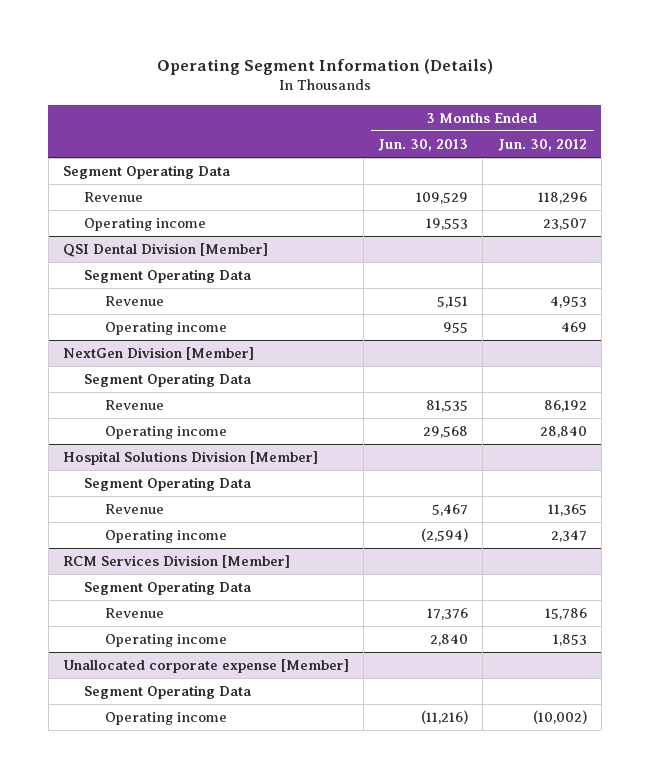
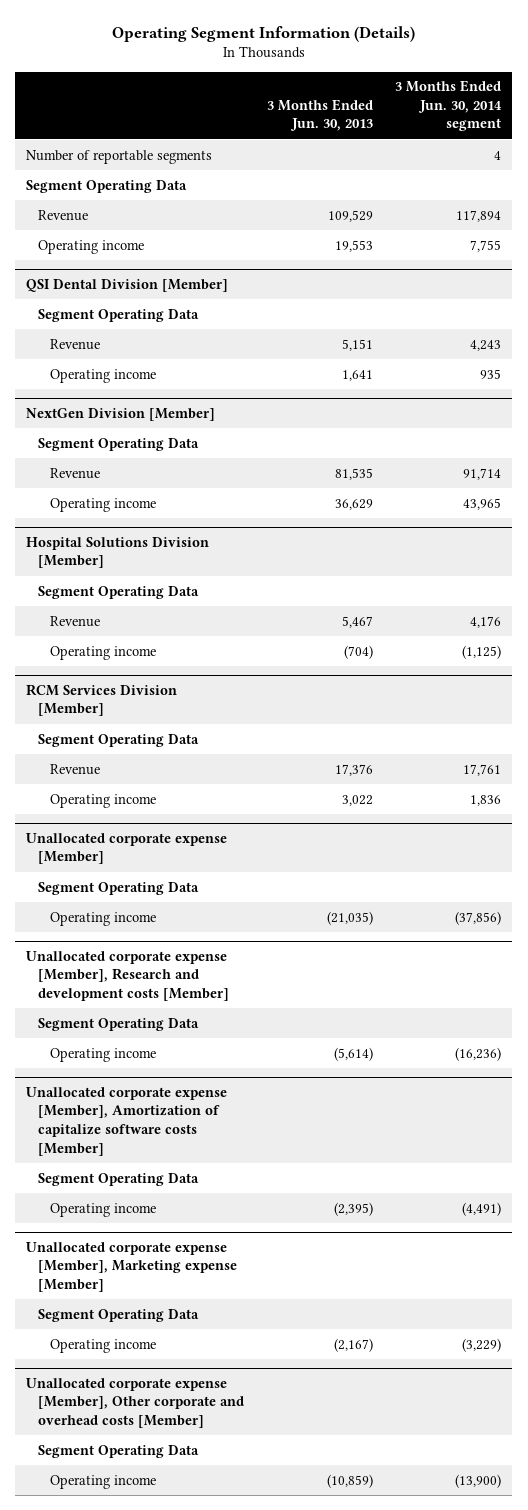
- | 3 Months Ended Jun. 30, 2013 | 3 Months Ended Jun. 30, 2012
+ | 3 Months Ended Jun. 30, 2013 | 3 Months Ended Jun. 30, 2014 segment
+ Number of reportable segments | | 4
@ QSI Dental Division [Member]
- Operating income | 955 | 469
+ Operating income | 1,641 | 935
@ NextGen Division [Member]
- Operating income | 29,568 | 28,840
+ Operating income | 36,629 | 43,965
@ Hospital Solutions Division [Member]
- Operating income | (2,594) | 2,347
+ Operating income | (704) | (1,125)
@ RCM Services Division [Member]
- Operating income | 2,840 | 1,853
+ Operating income | 3,022 | 1,836
@ Unallocated corporate expense [Member]
- Operating income | (11,216) | (10,002)
+ Operating income | (21,035) | (37,856)
+ Unallocated corporate expense [Member], Research and development costs [Member]
+ Segment Operating Data
+ Operating income | (5,614) | (16,236)
+ Unallocated corporate expense [Member], Amortization of capitalize software costs [Member]
+ Segment Operating Data
+ Operating income | (2,395) | (4,491)
+ Unallocated corporate expense [Member], Marketing expense [Member]
+ Segment Operating Data
+ Operating income | (2,167) | (3,229)
+ Unallocated corporate expense [Member], Other corporate and overhead costs [Member]
+ Segment Operating Data
+ Operating income | (10,859) | (13,900)

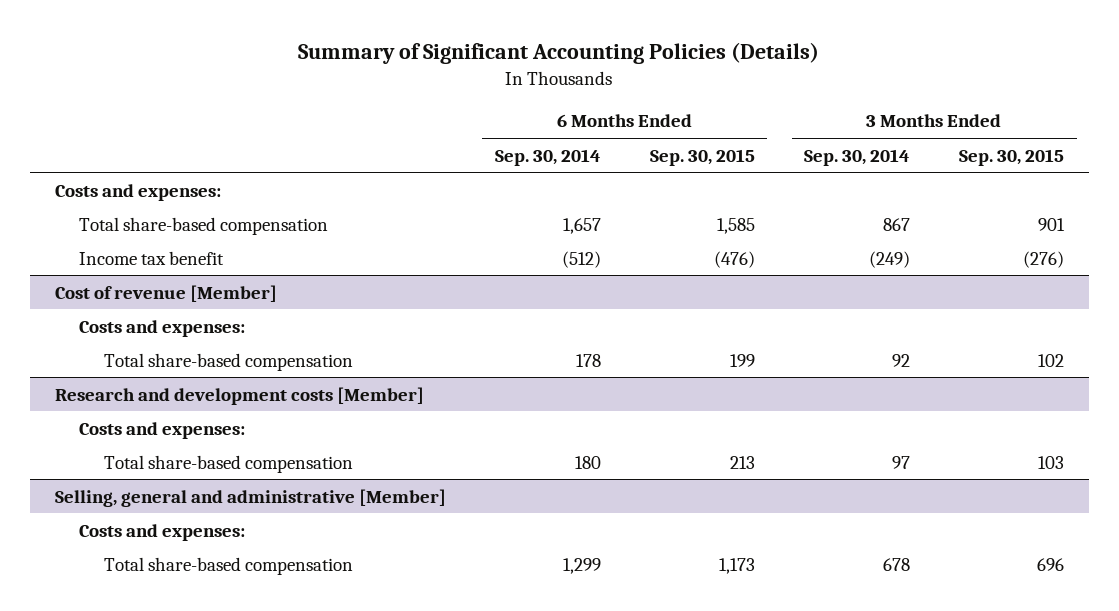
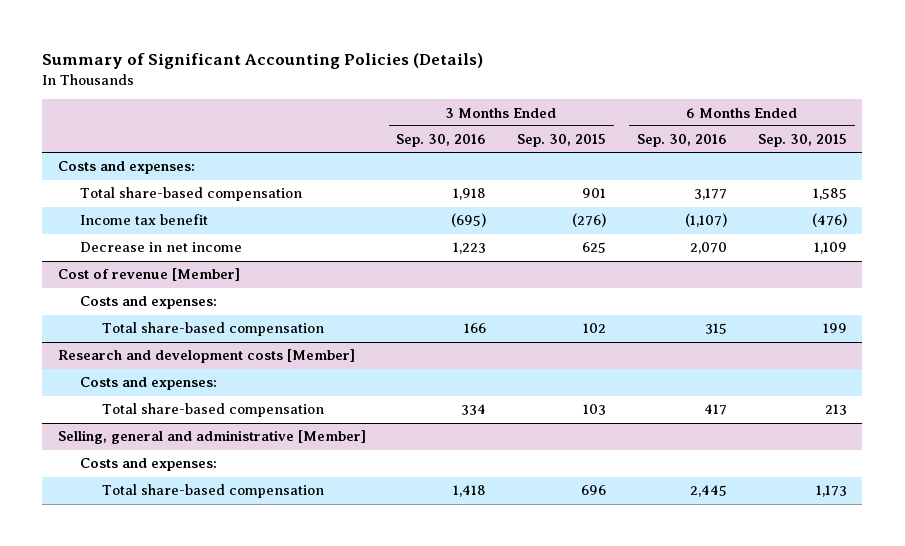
- | 6 Months Ended Sep. 30, 2014 | 6 Months Ended Sep. 30, 2015 | 3 Months Ended Sep. 30, 2014 | 3 Months Ended Sep. 30, 2015
+ | 3 Months Ended Sep. 30, 2016 | 3 Months Ended Sep. 30, 2015 | 6 Months Ended Sep. 30, 2016 | 6 Months Ended Sep. 30, 2015
+ Decrease in net income | 1,223 | 625 | 2,070 | 1,109

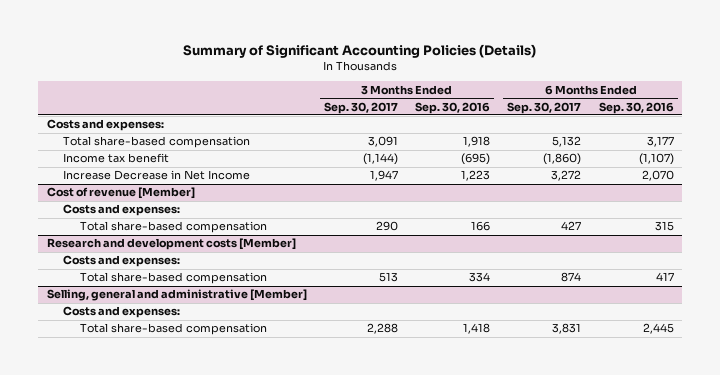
- | 3 Months Ended Sep. 30, 2016 | 3 Months Ended Sep. 30, 2015 | 6 Months Ended Sep. 30, 2016 | 6 Months Ended Sep. 30, 2015
+ | 3 Months Ended Sep. 30, 2017 | 3 Months Ended Sep. 30, 2016 | 6 Months Ended Sep. 30, 2017 | 6 Months Ended Sep. 30, 2016
- Decrease in net income | 1,223 | 625 | 2,070 | 1,109
+ Increase Decrease in Net Income | 1,947 | 1,223 | 3,272 | 2,070

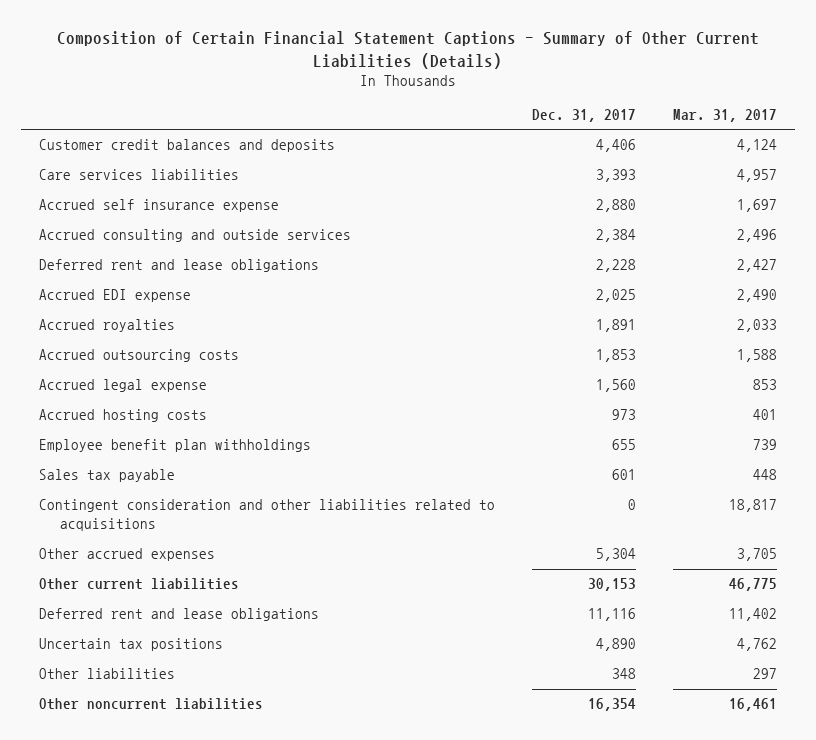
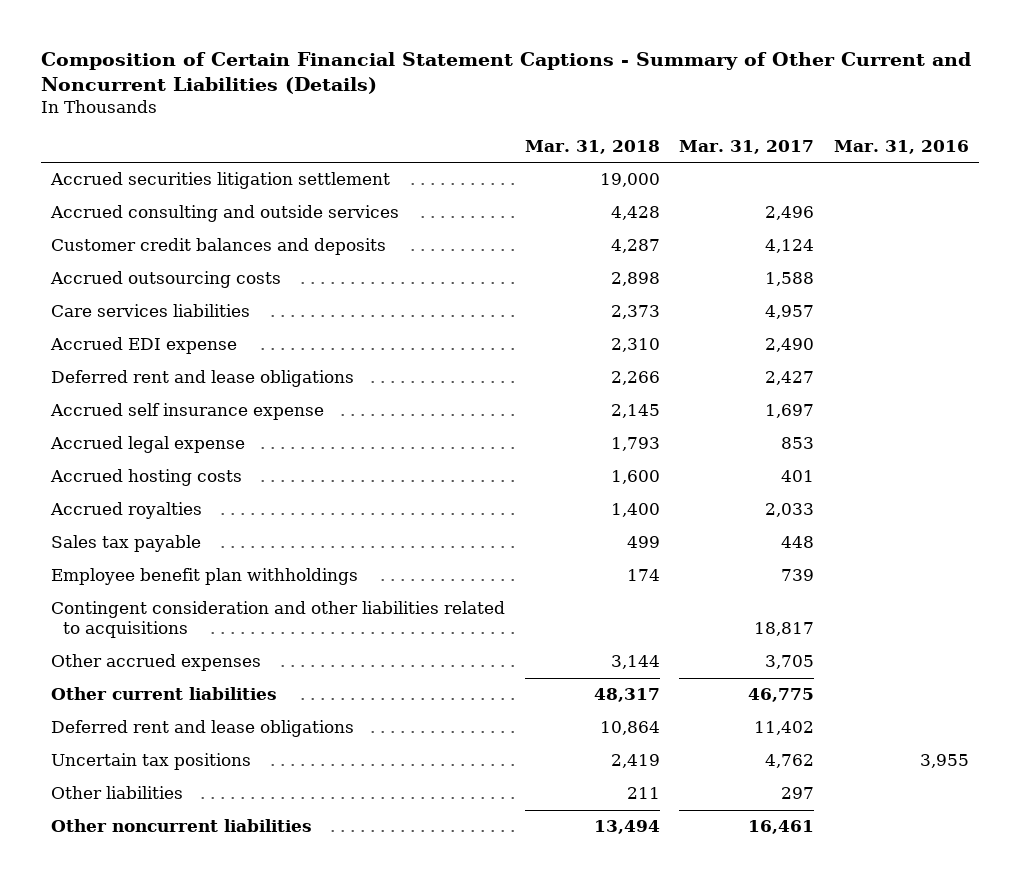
- Composition of Certain Financial Statement Captions - Summary of Other Current Liabilities (Details)
+ Composition of Certain Financial Statement Captions - Summary of Other Current and Noncurrent Liabilities (Details)
- | Dec. 31, 2017 | Mar. 31, 2017
+ | Mar. 31, 2018 | Mar. 31, 2017 | Mar. 31, 2016
+ Accrued securities litigation settlement | 19,000 | |
moved up: Accrued consulting and outside services | 4,428 | 2,496 |
moved up: Accrued outsourcing costs | 2,898 | 1,588 |
moved down: Deferred rent and lease obligations | 2,266 | 2,427 |
moved down: Accrued self insurance expense | 2,145 | 1,697 |
moved down: Accrued royalties | 1,400 | 2,033 |
moved down: Employee benefit plan withholdings | 174 | 739 |

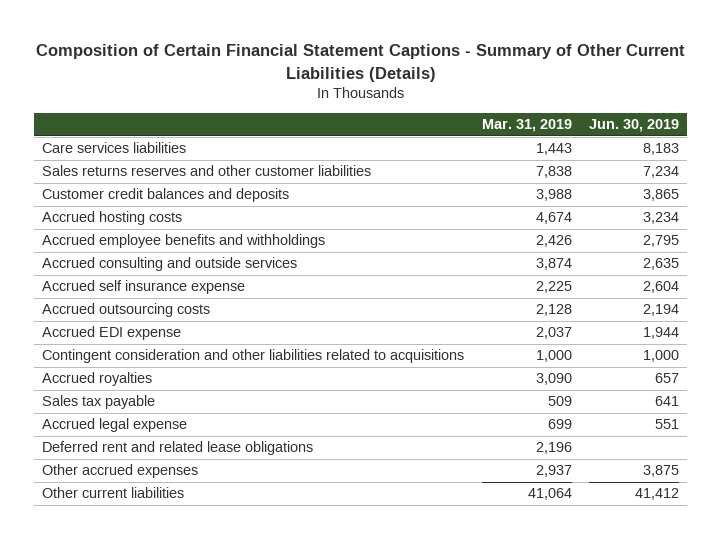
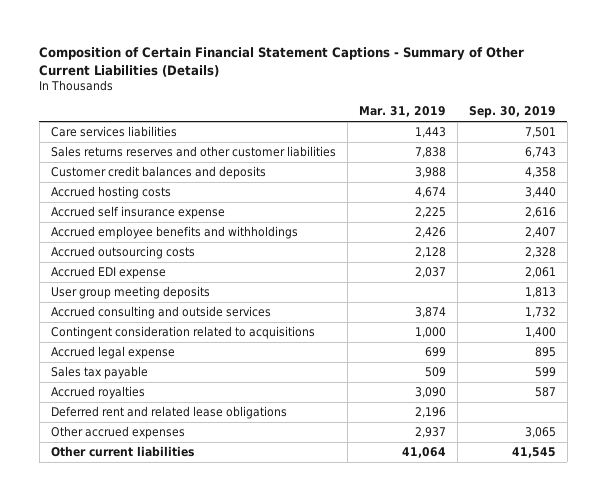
- | Mar. 31, 2019 | Jun. 30, 2019
+ | Mar. 31, 2019 | Sep. 30, 2019
moved down: Accrued employee benefits and withholdings | 2,426 | 2,407
- Contingent consideration and other liabilities related to acquisitions | 1,000 | 1,000
+ User group meeting deposits | | 1,813
moved down: Accrued consulting and outside services | 3,874 | 1,732
+ Contingent consideration related to acquisitions | 1,000 | 1,400
moved down: Sales tax payable | 509 | 599
moved down: Accrued royalties | 3,090 | 587

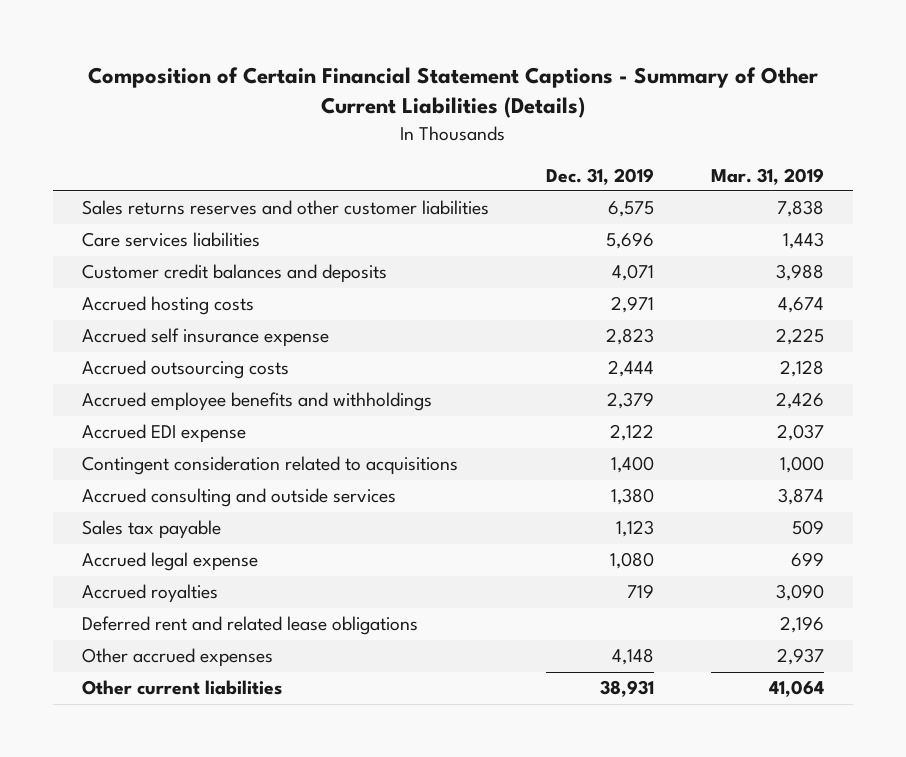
- | Mar. 31, 2019 | Sep. 30, 2019
+ | Dec. 31, 2019 | Mar. 31, 2019
moved down: Care services liabilities | 5,696 | 1,443
moved down: Accrued employee benefits and withholdings | 2,379 | 2,426
- User group meeting deposits | | 1,813
moved down: Accrued consulting and outside services | 1,380 | 3,874
moved down: Accrued legal expense | 1,080 | 699

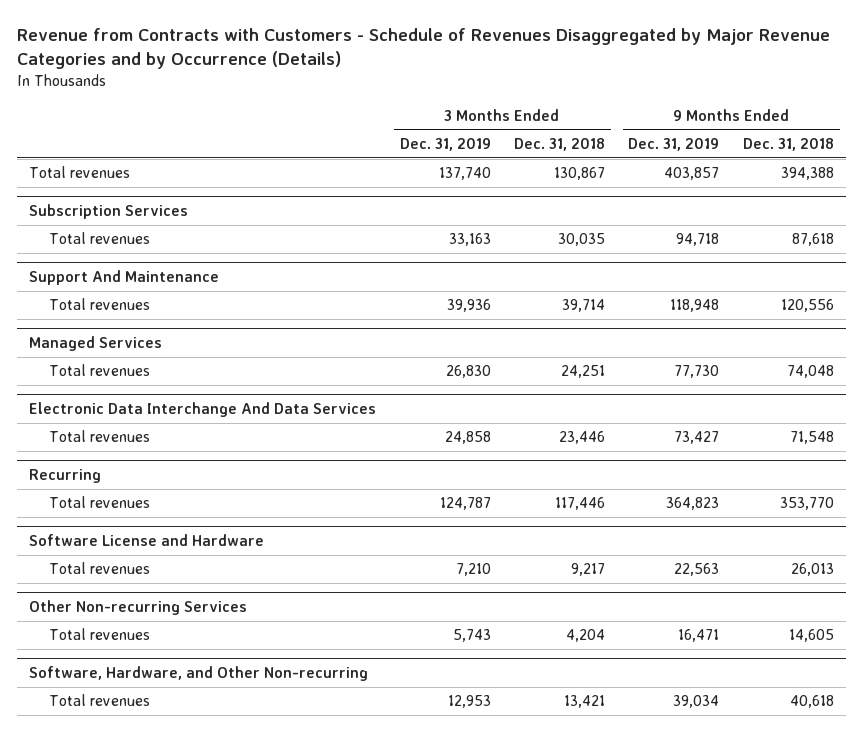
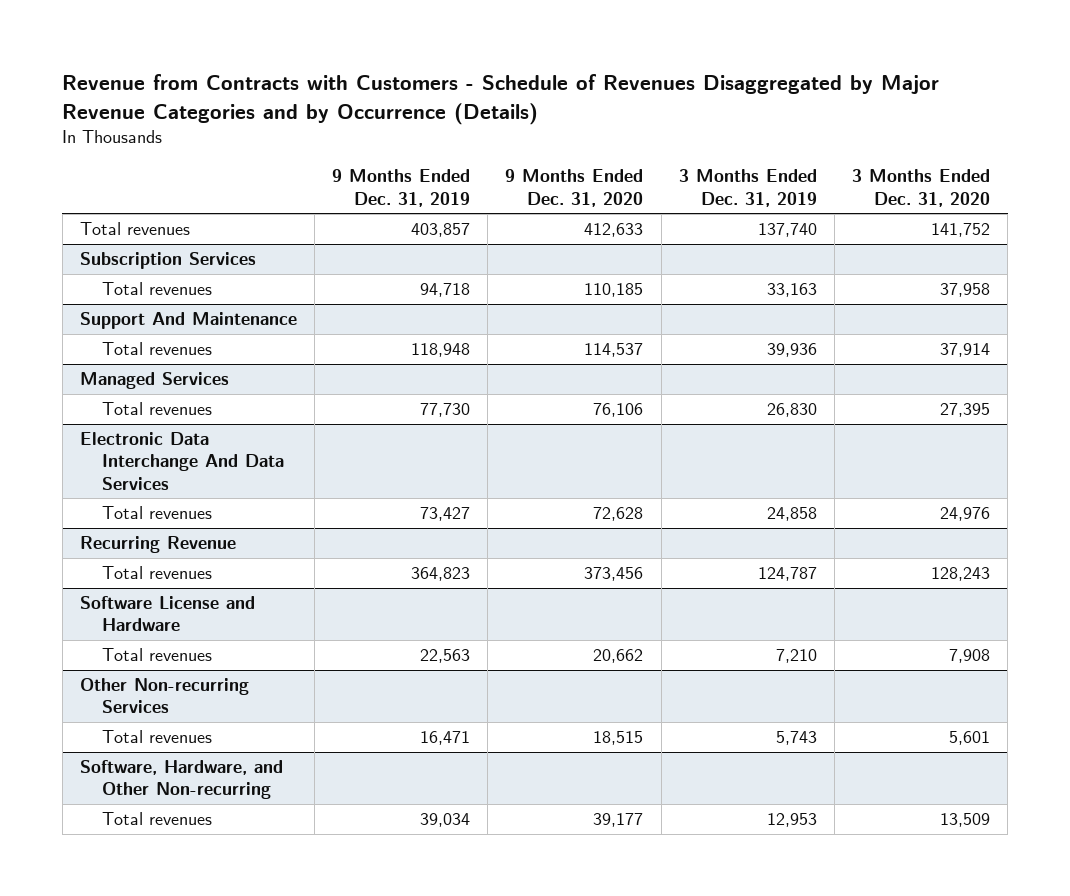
- | 3 Months Ended Dec. 31, 2019 | 3 Months Ended Dec. 31, 2018 | 9 Months Ended Dec. 31, 2019 | 9 Months Ended Dec. 31, 2018
+ | 9 Months Ended Dec. 31, 2019 | 9 Months Ended Dec. 31, 2020 | 3 Months Ended Dec. 31, 2019 | 3 Months Ended Dec. 31, 2020
- Recurring
+ Recurring Revenue

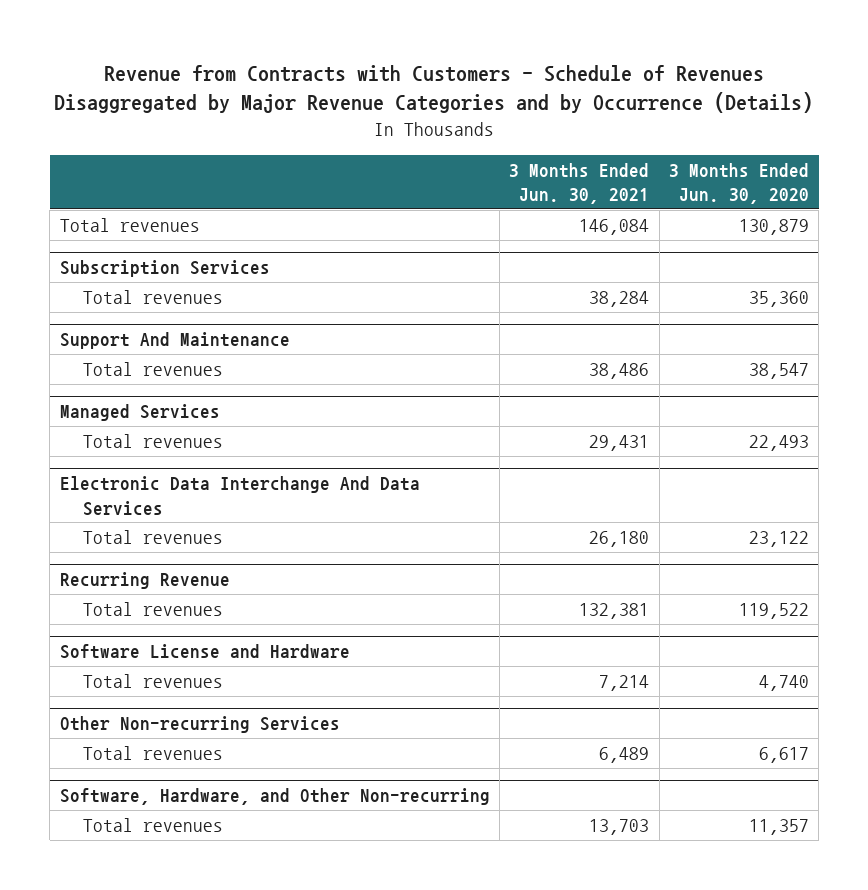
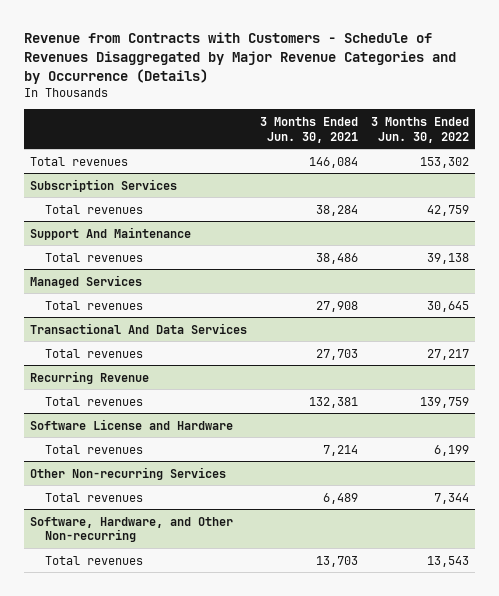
- | 3 Months Ended Jun. 30, 2021 | 3 Months Ended Jun. 30, 2020
+ | 3 Months Ended Jun. 30, 2021 | 3 Months Ended Jun. 30, 2022
@ Managed Services
- Total revenues | 29,431 | 22,493
- Electronic Data Interchange And Data Services
- Total revenues | 26,180 | 23,122
@ Managed Services
+ Total revenues | 27,908 | 30,645
+ Transactional And Data Services
+ Total revenues | 27,703 | 27,217

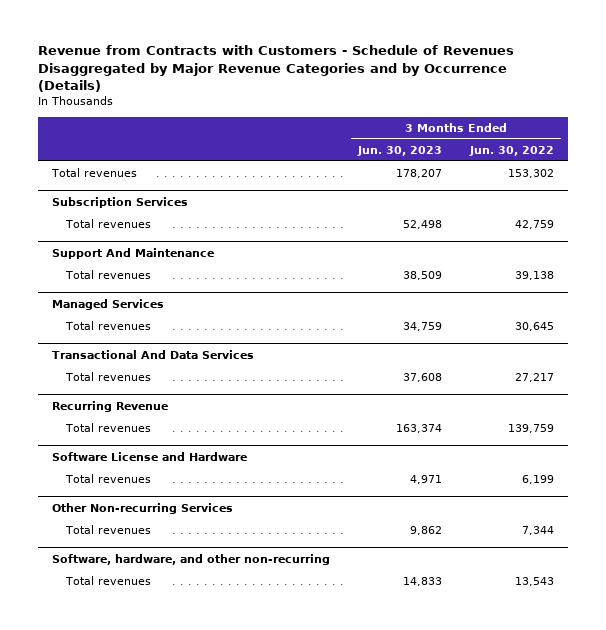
- | 3 Months Ended Jun. 30, 2021 | 3 Months Ended Jun. 30, 2022
+ | 3 Months Ended Jun. 30, 2023 | 3 Months Ended Jun. 30, 2022
- Software, Hardware, and Other Non-recurring
+ Software, hardware, and other non-recurring

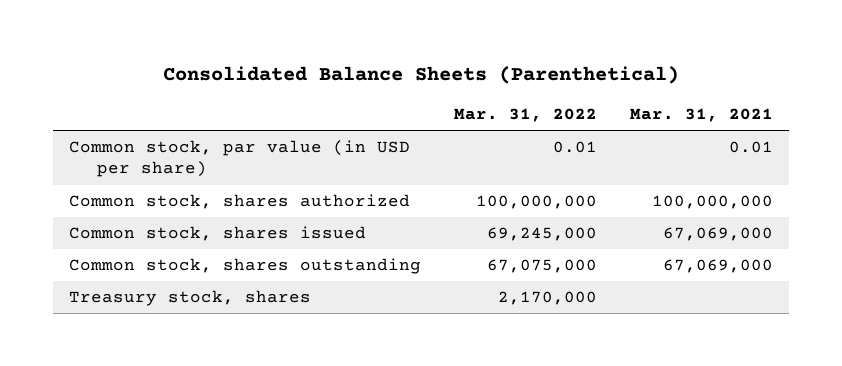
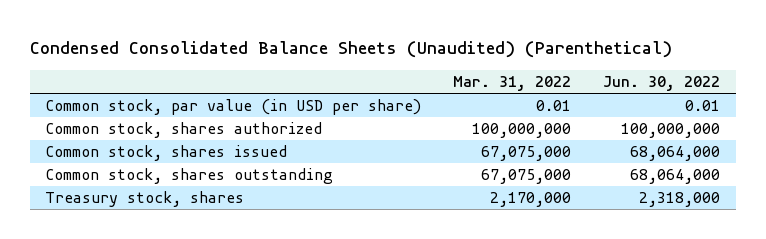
- Consolidated Balance Sheets (Parenthetical)
+ Condensed Consolidated Balance Sheets (Unaudited) (Parenthetical)
- | Mar. 31, 2022 | Mar. 31, 2021
+ | Mar. 31, 2022 | Jun. 30, 2022
- Common stock, shares issued | 69,245,000 | 67,069,000
+ Common stock, shares issued | 67,075,000 | 68,064,000

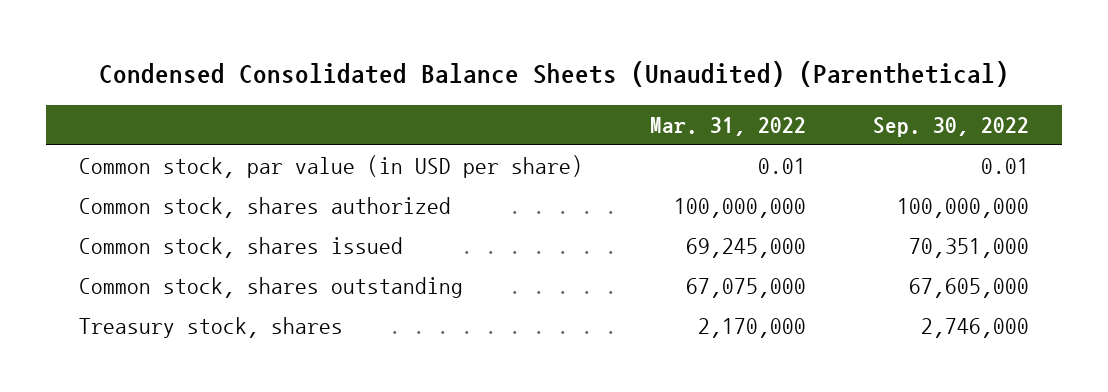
- | Mar. 31, 2022 | Jun. 30, 2022
+ | Mar. 31, 2022 | Sep. 30, 2022
- Common stock, shares issued | 67,075,000 | 68,064,000
+ Common stock, shares issued | 69,245,000 | 70,351,000

